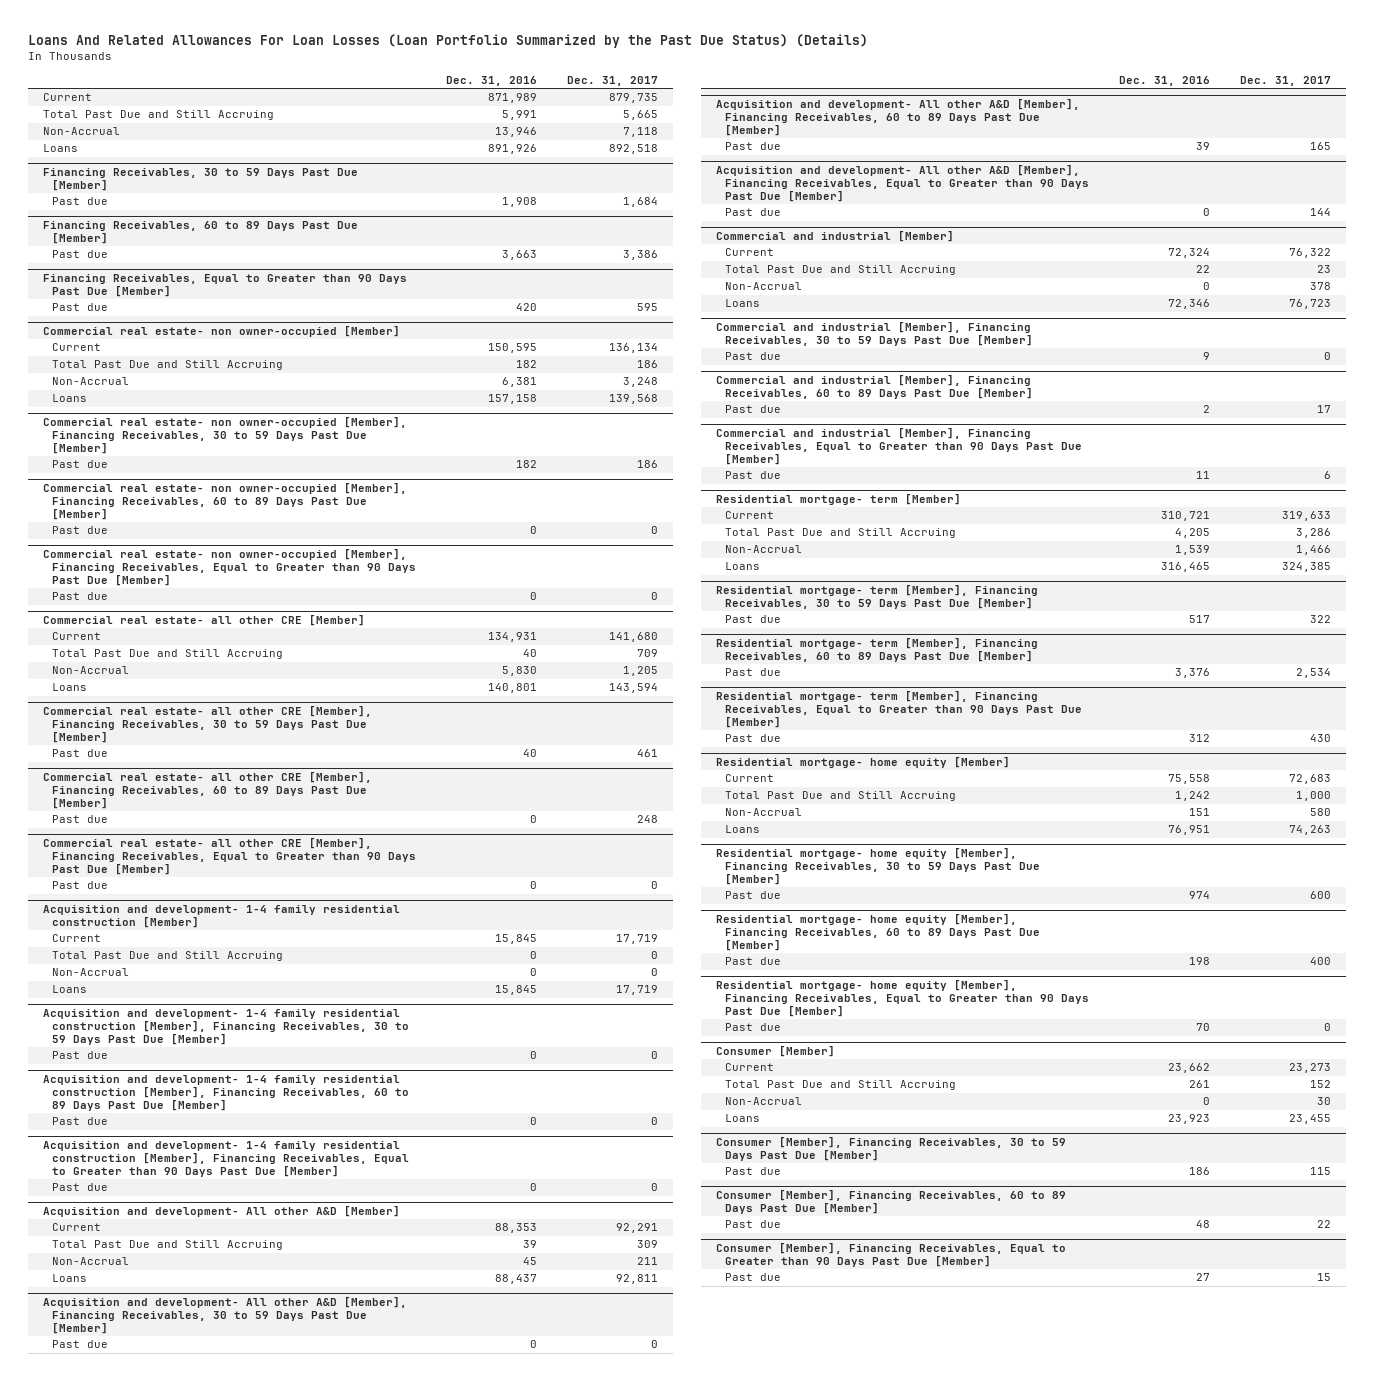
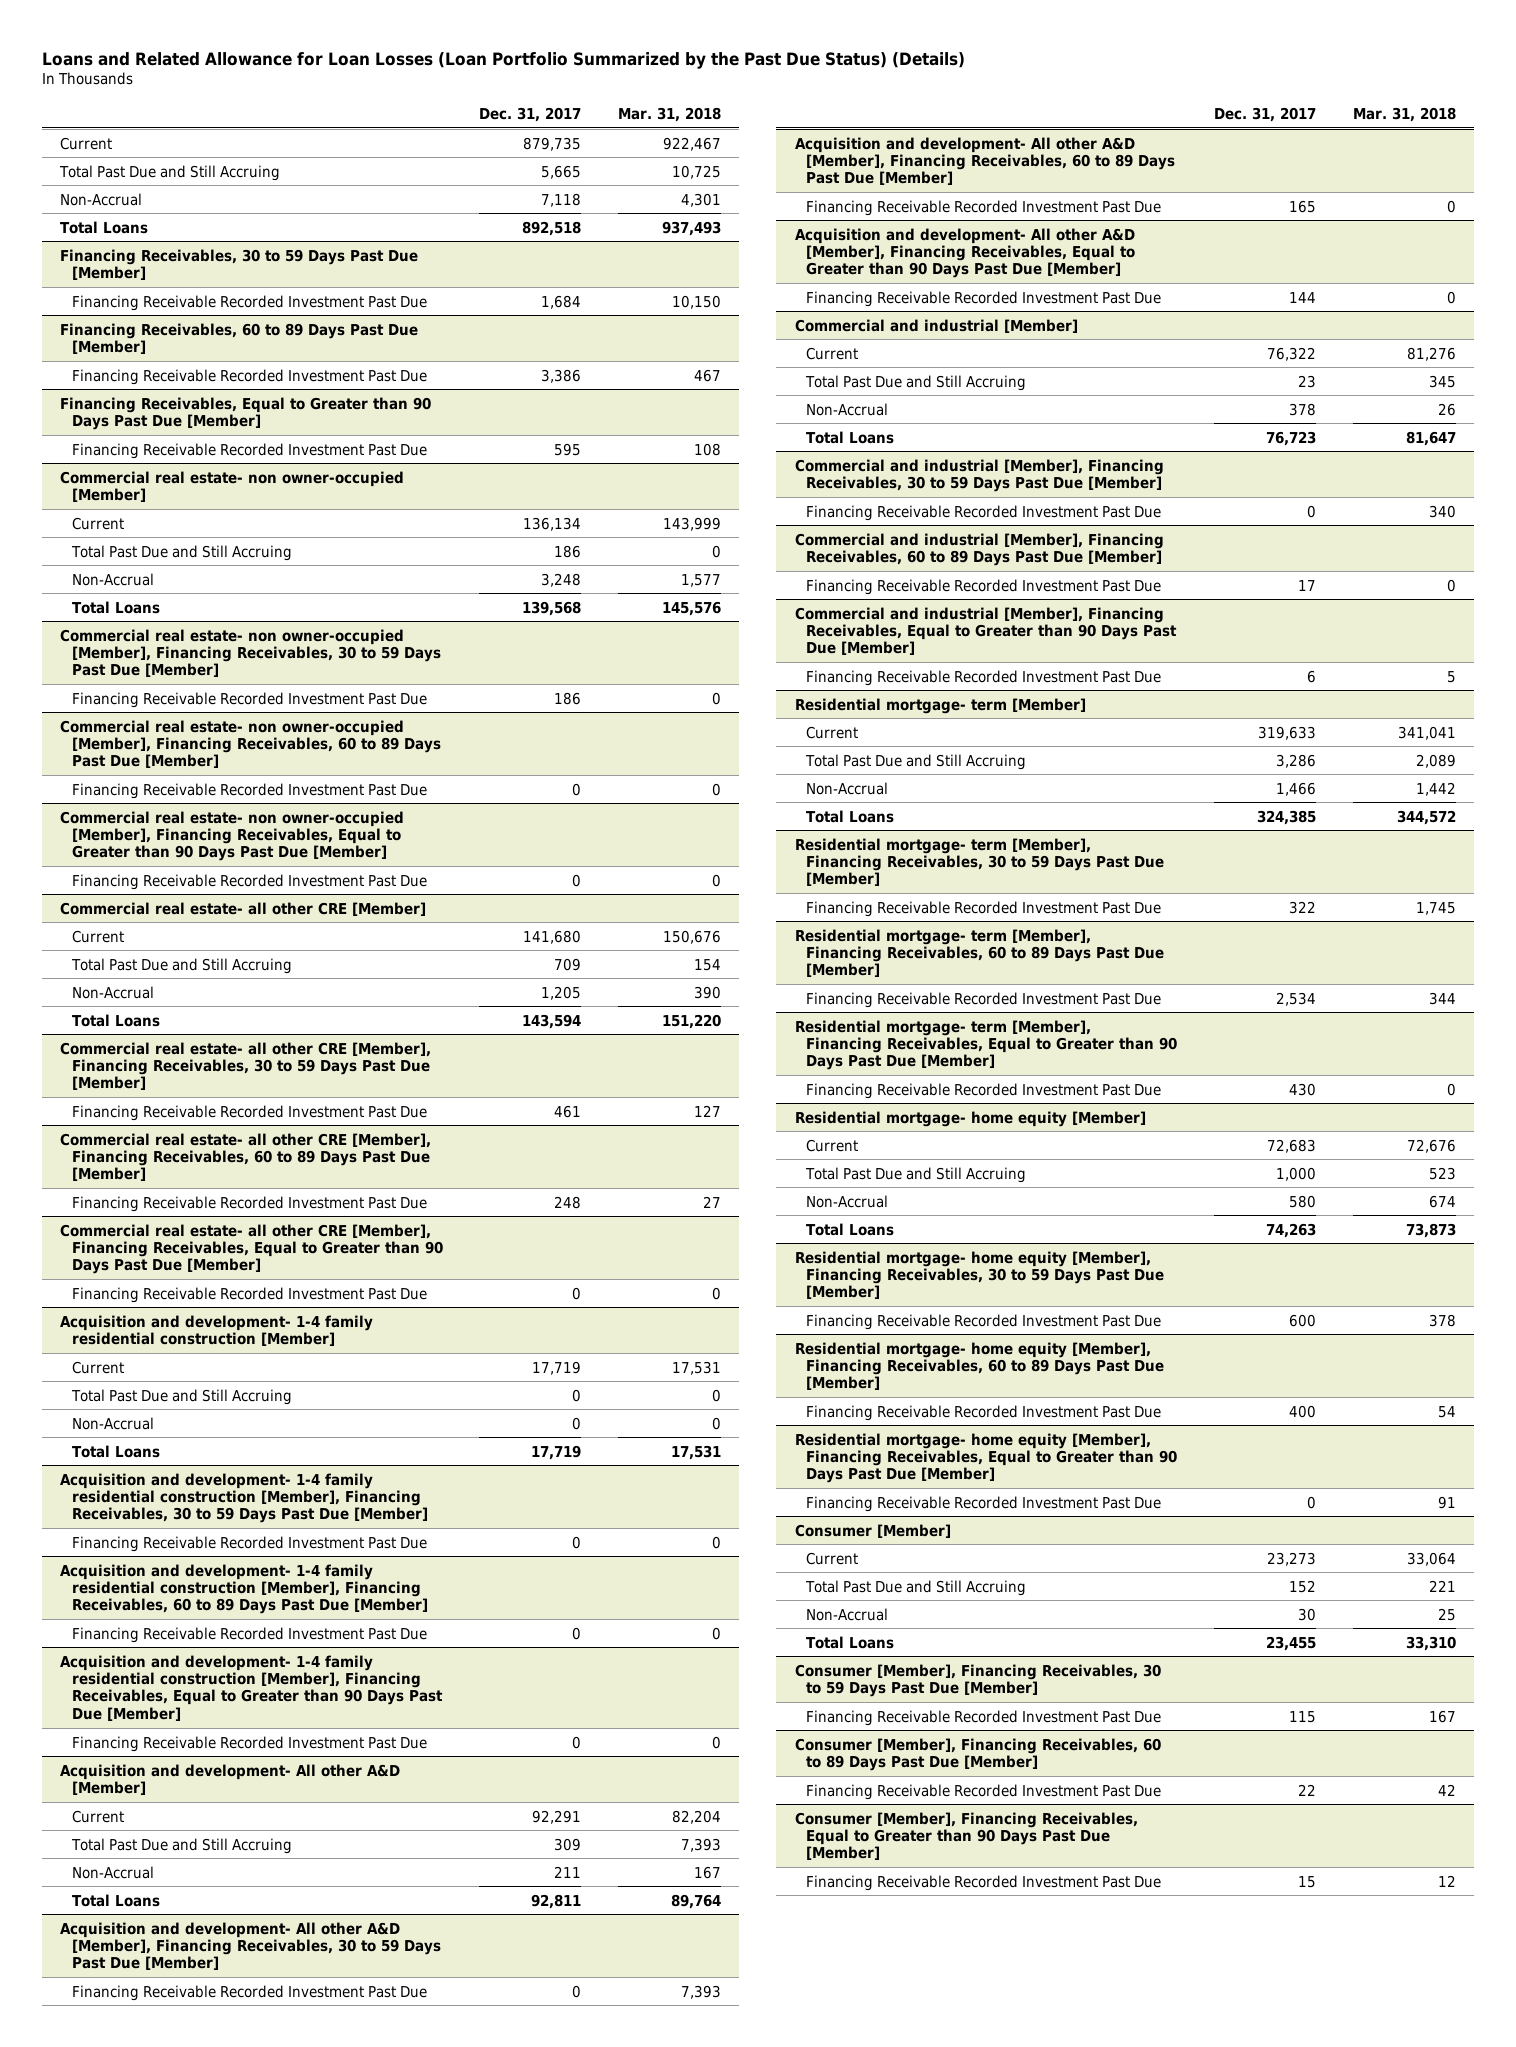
- Loans And Related Allowances For Loan Losses (Loan Portfolio Summarized by the Past Due Status) (Details)
+ Loans and Related Allowance for Loan Losses (Loan Portfolio Summarized by the Past Due Status) (Details)
- | Dec. 31, 2016 | Dec. 31, 2017
+ | Dec. 31, 2017 | Mar. 31, 2018
- Loans | 891,926 | 892,518
+ Total Loans | 892,518 | 937,493
@ Financing Receivables, 30 to 59 Days Past Due [Member]
- Past due | 1,908 | 1,684
+ Financing Receivable Recorded Investment Past Due | 1,684 | 10,150
@ Financing Receivables, 60 to 89 Days Past Due [Member]
- Past due | 3,663 | 3,386
+ Financing Receivable Recorded Investment Past Due | 3,386 | 467
@ Financing Receivables, Equal to Greater than 90 Days Past Due [Member]
- Past due | 420 | 595
+ Financing Receivable Recorded Investment Past Due | 595 | 108
@ Commercial real estate- non owner-occupied [Member]
- Loans | 157,158 | 139,568
+ Total Loans | 139,568 | 145,576
@ Commercial real estate- non owner-occupied [Member], Financing Receivables, 30 to 59 Days Past Due [Member]
- Past due | 182 | 186
+ Financing Receivable Recorded Investment Past Due | 186 | 0
@ Commercial real estate- non owner-occupied [Member], Financing Receivables, 60 to 89 Days Past Due [Member]
- Past due | 0 | 0
+ Financing Receivable Recorded Investment Past Due | 0 | 0
@ Commercial real estate- non owner-occupied [Member], Financing Receivables, Equal to Greater than 90 Days Past Due [Member]
- Past due | 0 | 0
+ Financing Receivable Recorded Investment Past Due | 0 | 0
@ Commercial real estate- all other CRE [Member]
- Loans | 140,801 | 143,594
+ Total Loans | 143,594 | 151,220
@ Commercial real estate- all other CRE [Member], Financing Receivables, 30 to 59 Days Past Due [Member]
- Past due | 40 | 461
+ Financing Receivable Recorded Investment Past Due | 461 | 127
@ Commercial real estate- all other CRE [Member], Financing Receivables, 60 to 89 Days Past Due [Member]
- Past due | 0 | 248
+ Financing Receivable Recorded Investment Past Due | 248 | 27
@ Commercial real estate- all other CRE [Member], Financing Receivables, Equal to Greater than 90 Days Past Due [Member]
- Past due | 0 | 0
+ Financing Receivable Recorded Investment Past Due | 0 | 0
@ Acquisition and development- 1-4 family residential construction [Member]
- Loans | 15,845 | 17,719
+ Total Loans | 17,719 | 17,531
@ Acquisition and development- 1-4 family residential construction [Member], Financing Receivables, 30 to 59 Days Past Due [Member]
- Past due | 0 | 0
+ Financing Receivable Recorded Investment Past Due | 0 | 0
@ Acquisition and development- 1-4 family residential construction [Member], Financing Receivables, 60 to 89 Days Past Due [Member]
- Past due | 0 | 0
+ Financing Receivable Recorded Investment Past Due | 0 | 0
@ Acquisition and development- 1-4 family residential construction [Member], Financing Receivables, Equal to Greater than 90 Days Past Due [Member]
- Past due | 0 | 0
+ Financing Receivable Recorded Investment Past Due | 0 | 0
@ Acquisition and development- All other A&D [Member]
- Loans | 88,437 | 92,811
+ Total Loans | 92,811 | 89,764
@ Acquisition and development- All other A&D [Member], Financing Receivables, 30 to 59 Days Past Due [Member]
- Past due | 0 | 0
+ Financing Receivable Recorded Investment Past Due | 0 | 7,393
@ Acquisition and development- All other A&D [Member], Financing Receivables, 60 to 89 Days Past Due [Member]
- Past due | 39 | 165
+ Financing Receivable Recorded Investment Past Due | 165 | 0
@ Acquisition and development- All other A&D [Member], Financing Receivables, Equal to Greater than 90 Days Past Due [Member]
- Past due | 0 | 144
+ Financing Receivable Recorded Investment Past Due | 144 | 0
@ Commercial and industrial [Member]
- Loans | 72,346 | 76,723
+ Total Loans | 76,723 | 81,647
@ Commercial and industrial [Member], Financing Receivables, 30 to 59 Days Past Due [Member]
- Past due | 9 | 0
+ Financing Receivable Recorded Investment Past Due | 0 | 340
@ Commercial and industrial [Member], Financing Receivables, 60 to 89 Days Past Due [Member]
- Past due | 2 | 17
+ Financing Receivable Recorded Investment Past Due | 17 | 0
@ Commercial and industrial [Member], Financing Receivables, Equal to Greater than 90 Days Past Due [Member]
- Past due | 11 | 6
+ Financing Receivable Recorded Investment Past Due | 6 | 5
@ Residential mortgage- term [Member]
- Loans | 316,465 | 324,385
+ Total Loans | 324,385 | 344,572
@ Residential mortgage- term [Member], Financing Receivables, 30 to 59 Days Past Due [Member]
- Past due | 517 | 322
+ Financing Receivable Recorded Investment Past Due | 322 | 1,745
@ Residential mortgage- term [Member], Financing Receivables, 60 to 89 Days Past Due [Member]
- Past due | 3,376 | 2,534
+ Financing Receivable Recorded Investment Past Due | 2,534 | 344
@ Residential mortgage- term [Member], Financing Receivables, Equal to Greater than 90 Days Past Due [Member]
- Past due | 312 | 430
+ Financing Receivable Recorded Investment Past Due | 430 | 0
@ Residential mortgage- home equity [Member]
- Loans | 76,951 | 74,263
+ Total Loans | 74,263 | 73,873
@ Residential mortgage- home equity [Member], Financing Receivables, 30 to 59 Days Past Due [Member]
- Past due | 974 | 600
+ Financing Receivable Recorded Investment Past Due | 600 | 378
@ Residential mortgage- home equity [Member], Financing Receivables, 60 to 89 Days Past Due [Member]
- Past due | 198 | 400
+ Financing Receivable Recorded Investment Past Due | 400 | 54
@ Residential mortgage- home equity [Member], Financing Receivables, Equal to Greater than 90 Days Past Due [Member]
- Past due | 70 | 0
+ Financing Receivable Recorded Investment Past Due | 0 | 91
@ Consumer [Member]
- Loans | 23,923 | 23,455
+ Total Loans | 23,455 | 33,310
@ Consumer [Member], Financing Receivables, 30 to 59 Days Past Due [Member]
- Past due | 186 | 115
+ Financing Receivable Recorded Investment Past Due | 115 | 167
@ Consumer [Member], Financing Receivables, 60 to 89 Days Past Due [Member]
- Past due | 48 | 22
+ Financing Receivable Recorded Investment Past Due | 22 | 42
@ Consumer [Member], Financing Receivables, Equal to Greater than 90 Days Past Due [Member]
- Past due | 27 | 15
+ Financing Receivable Recorded Investment Past Due | 15 | 12

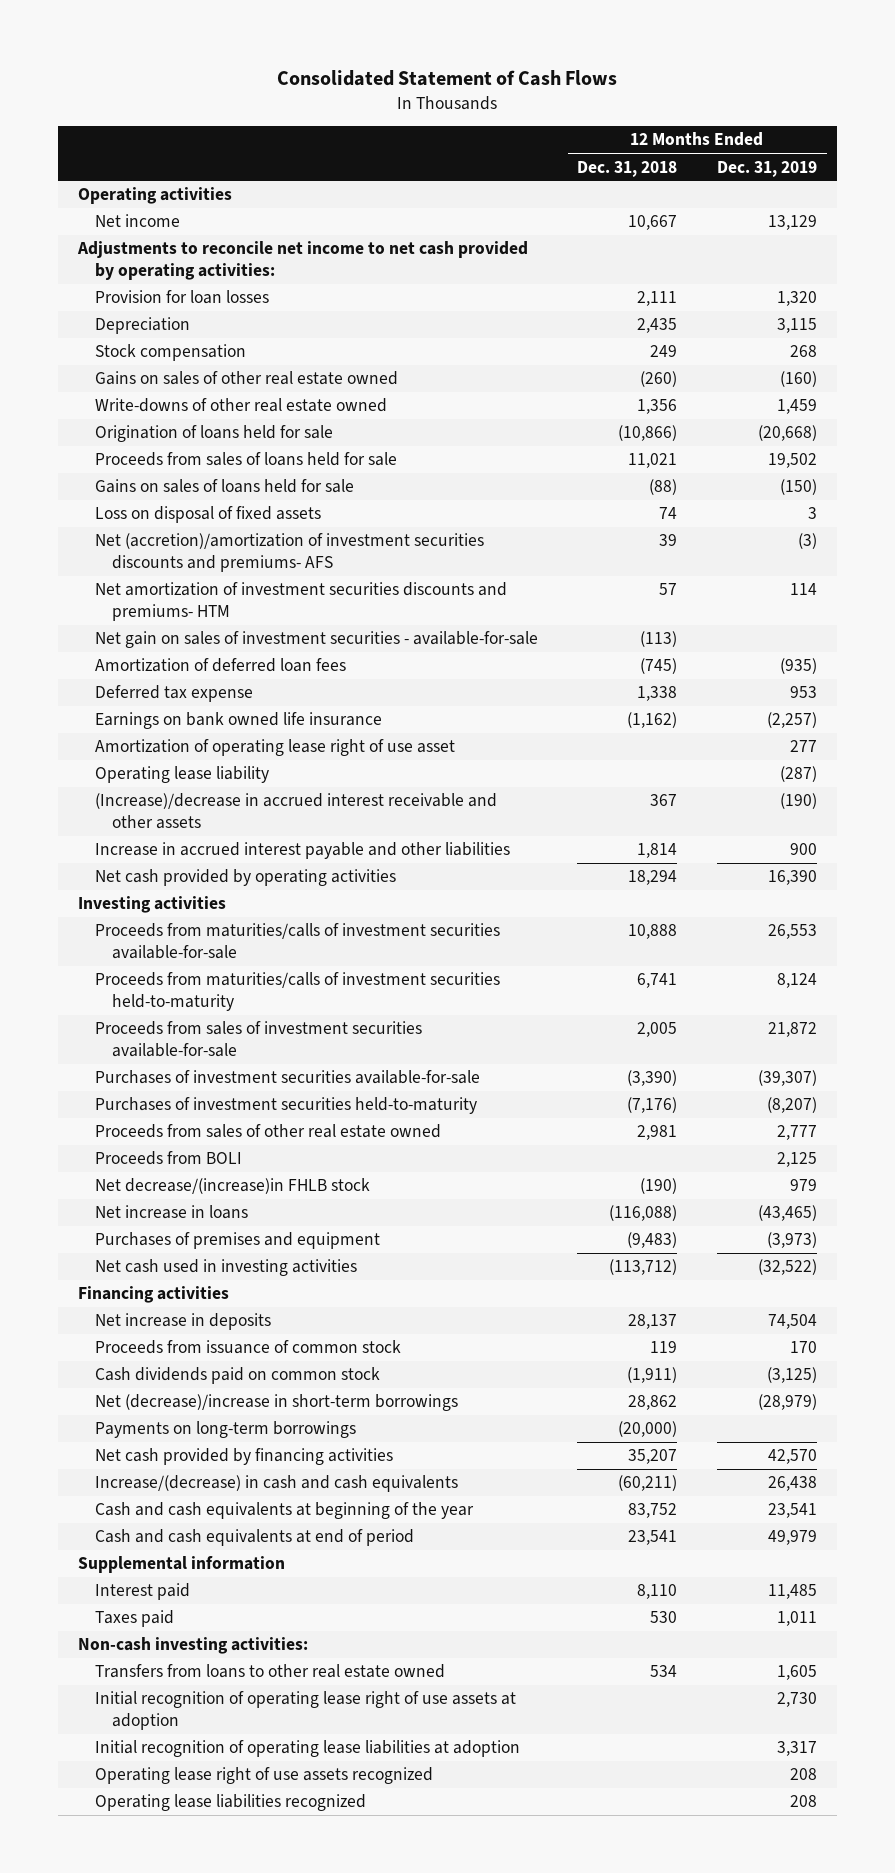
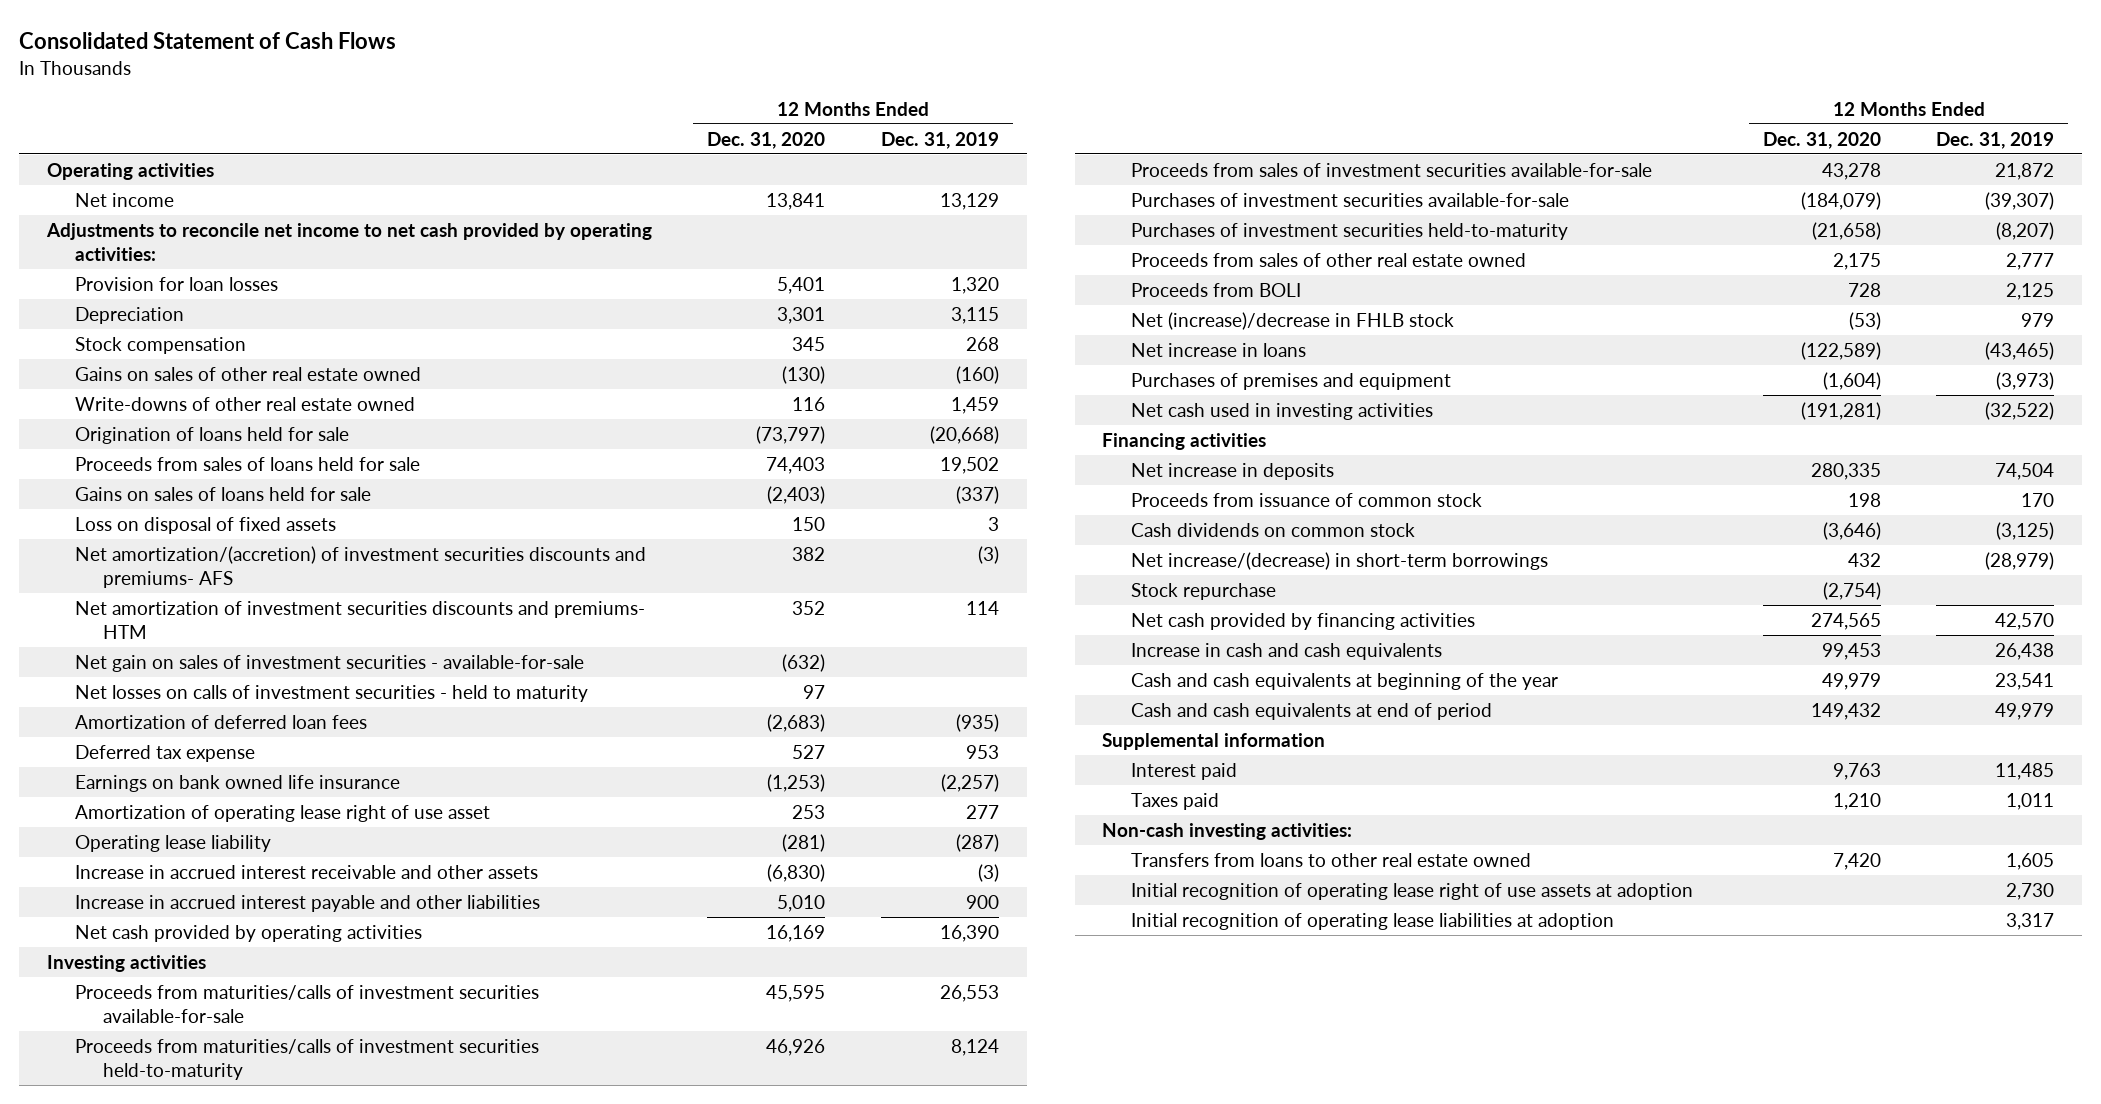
- | 12 Months Ended Dec. 31, 2018 | 12 Months Ended Dec. 31, 2019
+ | 12 Months Ended Dec. 31, 2020 | 12 Months Ended Dec. 31, 2019
- Gains on sales of loans held for sale | (88) | (150)
+ Gains on sales of loans held for sale | (2,403) | (337)
- Net (accretion)/amortization of investment securities discounts and premiums- AFS | 39 | (3)
+ Net amortization/(accretion) of investment securities discounts and premiums- AFS | 382 | (3)
+ Net losses on calls of investment securities - held to maturity | 97 |
- (Increase)/decrease in accrued interest receivable and other assets | 367 | (190)
+ Increase in accrued interest receivable and other assets | (6,830) | (3)
- Net decrease/(increase)in FHLB stock | (190) | 979
+ Net (increase)/decrease in FHLB stock | (53) | 979
- Cash dividends paid on common stock | (1,911) | (3,125)
- Net (decrease)/increase in short-term borrowings | 28,862 | (28,979)
- Payments on long-term borrowings | (20,000) |
+ Cash dividends on common stock | (3,646) | (3,125)
+ Net increase/(decrease) in short-term borrowings | 432 | (28,979)
+ Stock repurchase | (2,754) |
- Increase/(decrease) in cash and cash equivalents | (60,211) | 26,438
+ Increase in cash and cash equivalents | 99,453 | 26,438
- Operating lease right of use assets recognized | | 208
- Operating lease liabilities recognized | | 208

